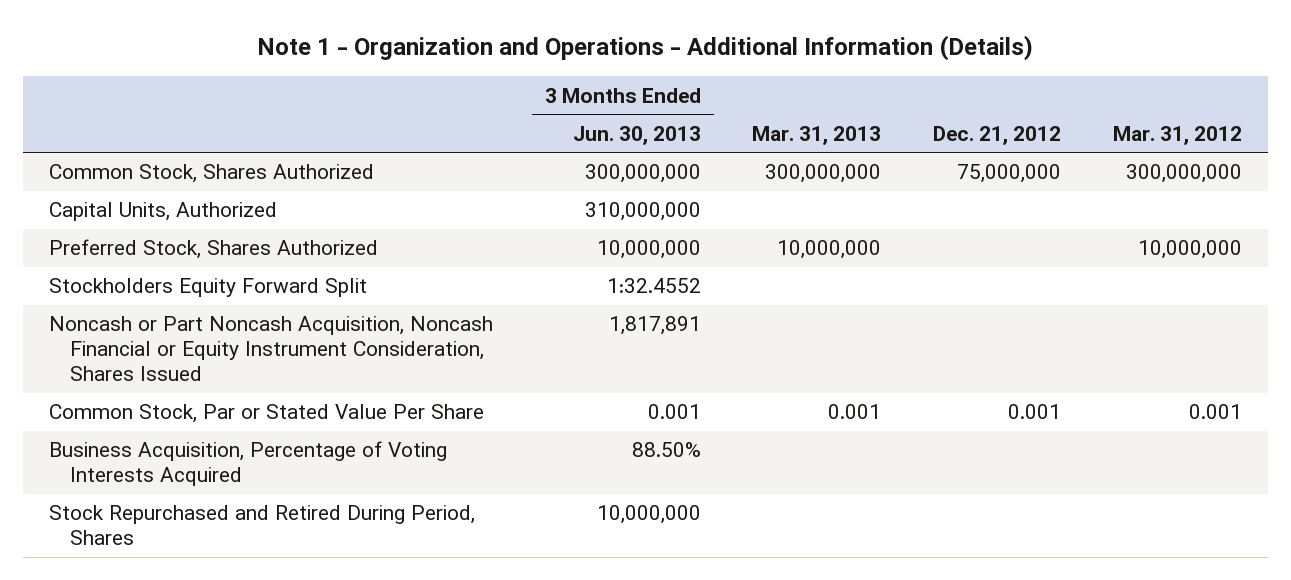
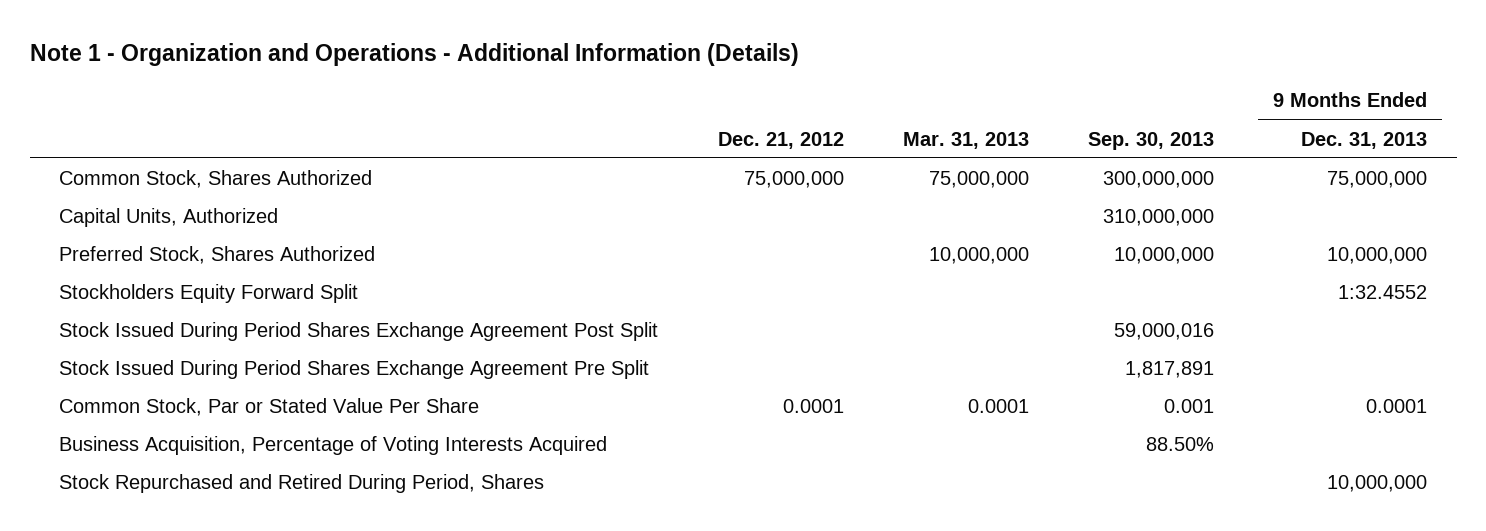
- | 3 Months Ended Jun. 30, 2013 | Mar. 31, 2013 | Dec. 21, 2012 | Mar. 31, 2012
+ | Dec. 21, 2012 | Mar. 31, 2013 | Sep. 30, 2013 | 9 Months Ended Dec. 31, 2013
- Common Stock, Shares Authorized | 300,000,000 | 300,000,000 | 75,000,000 | 300,000,000
+ Common Stock, Shares Authorized | 75,000,000 | 75,000,000 | 300,000,000 | 75,000,000
- Noncash or Part Noncash Acquisition, Noncash Financial or Equity Instrument Consideration, Shares Issued | 1,817,891 | | |
- Common Stock, Par or Stated Value Per Share | 0.001 | 0.001 | 0.001 | 0.001
+ Stock Issued During Period Shares Exchange Agreement Post Split | | | 59,000,016 |
+ Stock Issued During Period Shares Exchange Agreement Pre Split | | | 1,817,891 |
+ Common Stock, Par or Stated Value Per Share | 0.0001 | 0.0001 | 0.001 | 0.0001

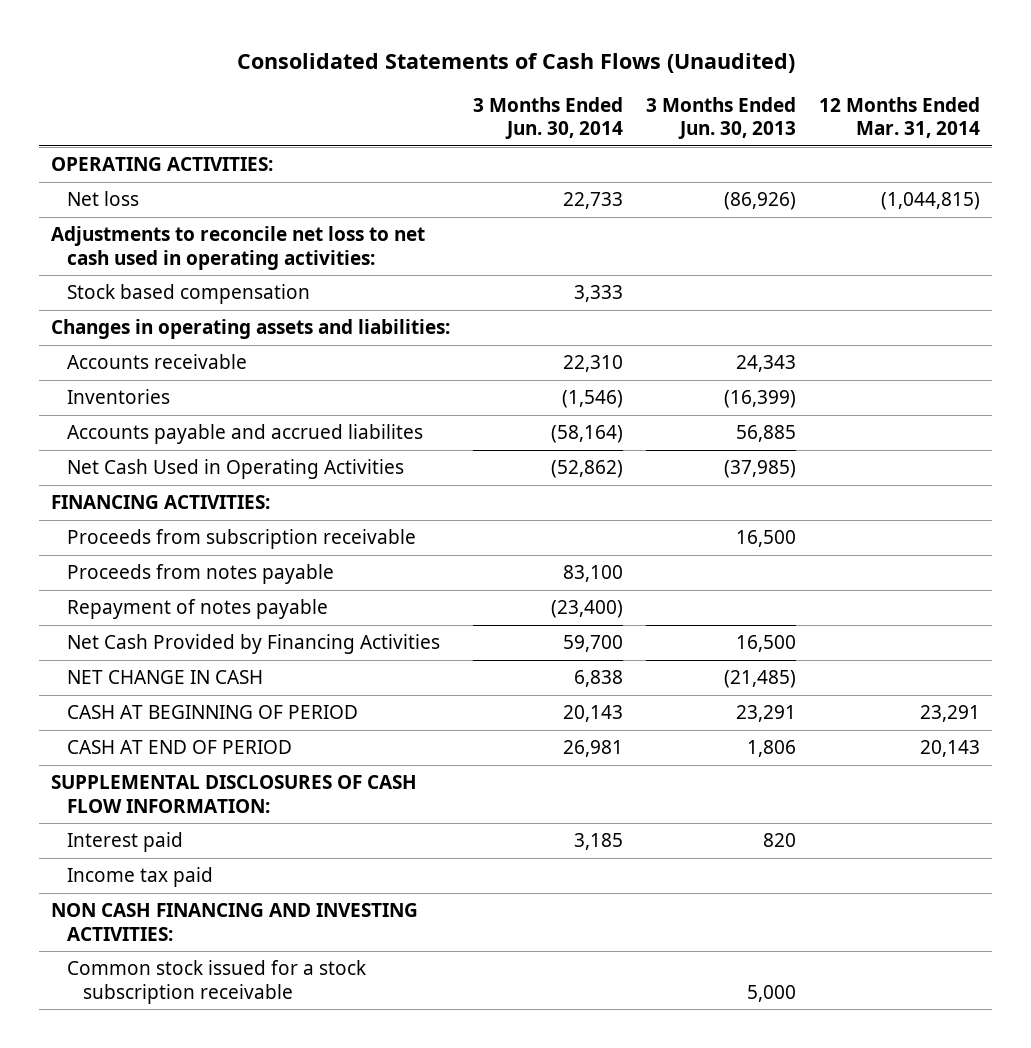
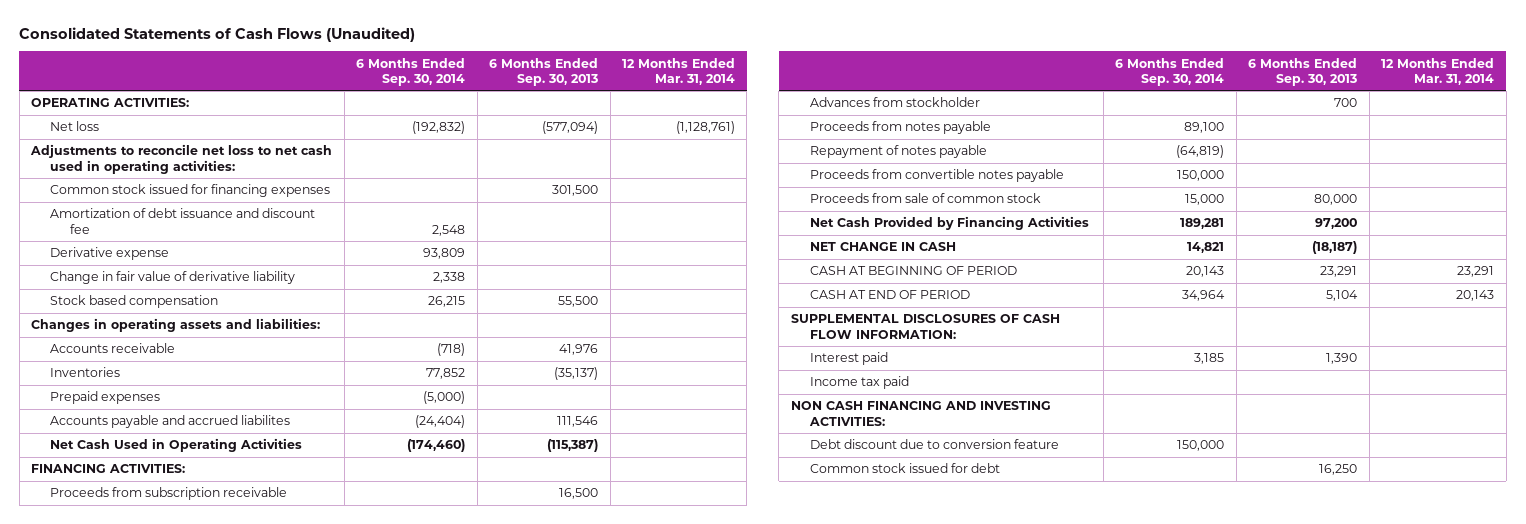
- | 3 Months Ended Jun. 30, 2014 | 3 Months Ended Jun. 30, 2013 | 12 Months Ended Mar. 31, 2014
+ | 6 Months Ended Sep. 30, 2014 | 6 Months Ended Sep. 30, 2013 | 12 Months Ended Mar. 31, 2014
- Net loss | 22,733 | (86,926) | (1,044,815)
+ Net loss | (192,832) | (577,094) | (1,128,761)
+ Common stock issued for financing expenses | | 301,500 |
+ Amortization of debt issuance and discount fee | 2,548 | |
+ Derivative expense | 93,809 | |
+ Change in fair value of derivative liability | 2,338 | |
+ Prepaid expenses | (5,000) | |
+ Advances from stockholder | | 700 |
+ Proceeds from convertible notes payable | 150,000 | |
+ Proceeds from sale of common stock | 15,000 | 80,000 |
- Common stock issued for a stock subscription receivable | | 5,000 |
+ Debt discount due to conversion feature | 150,000 | |
+ Common stock issued for debt | | 16,250 |

